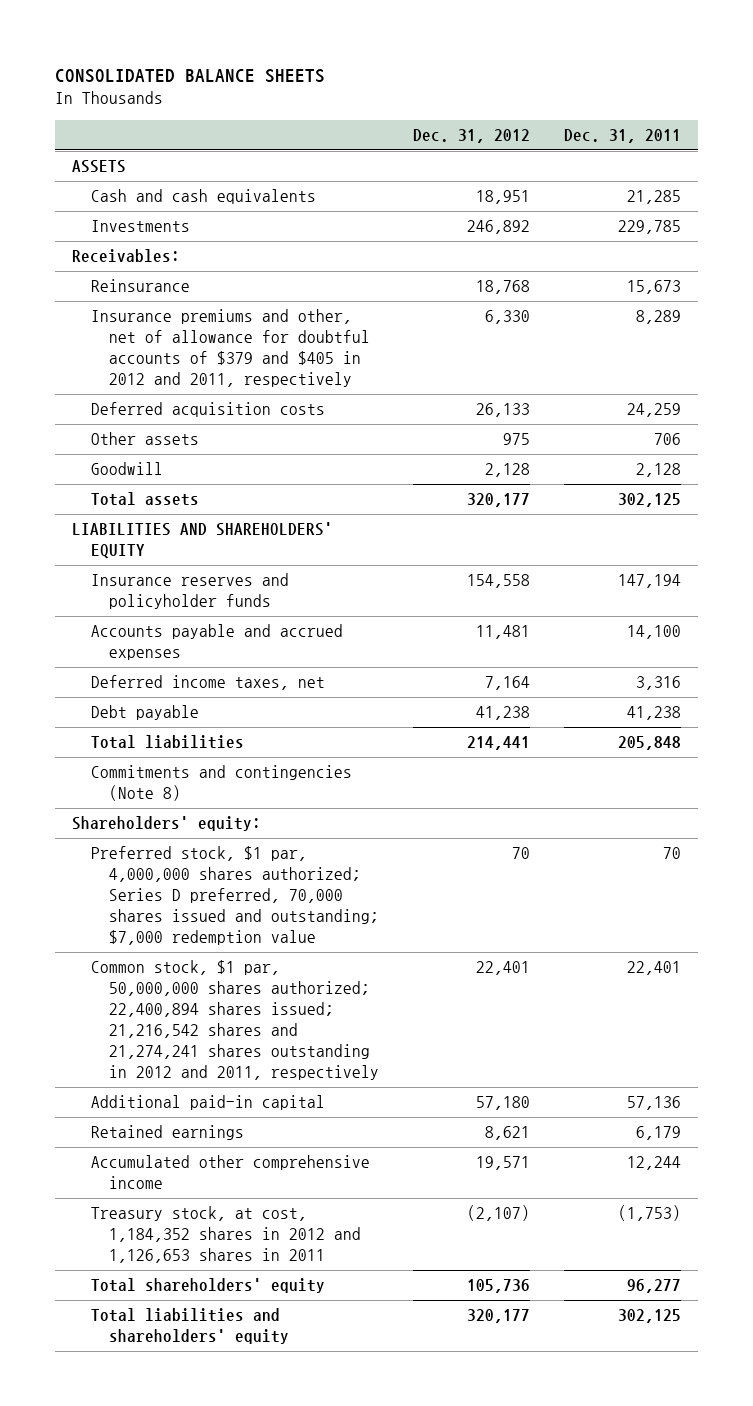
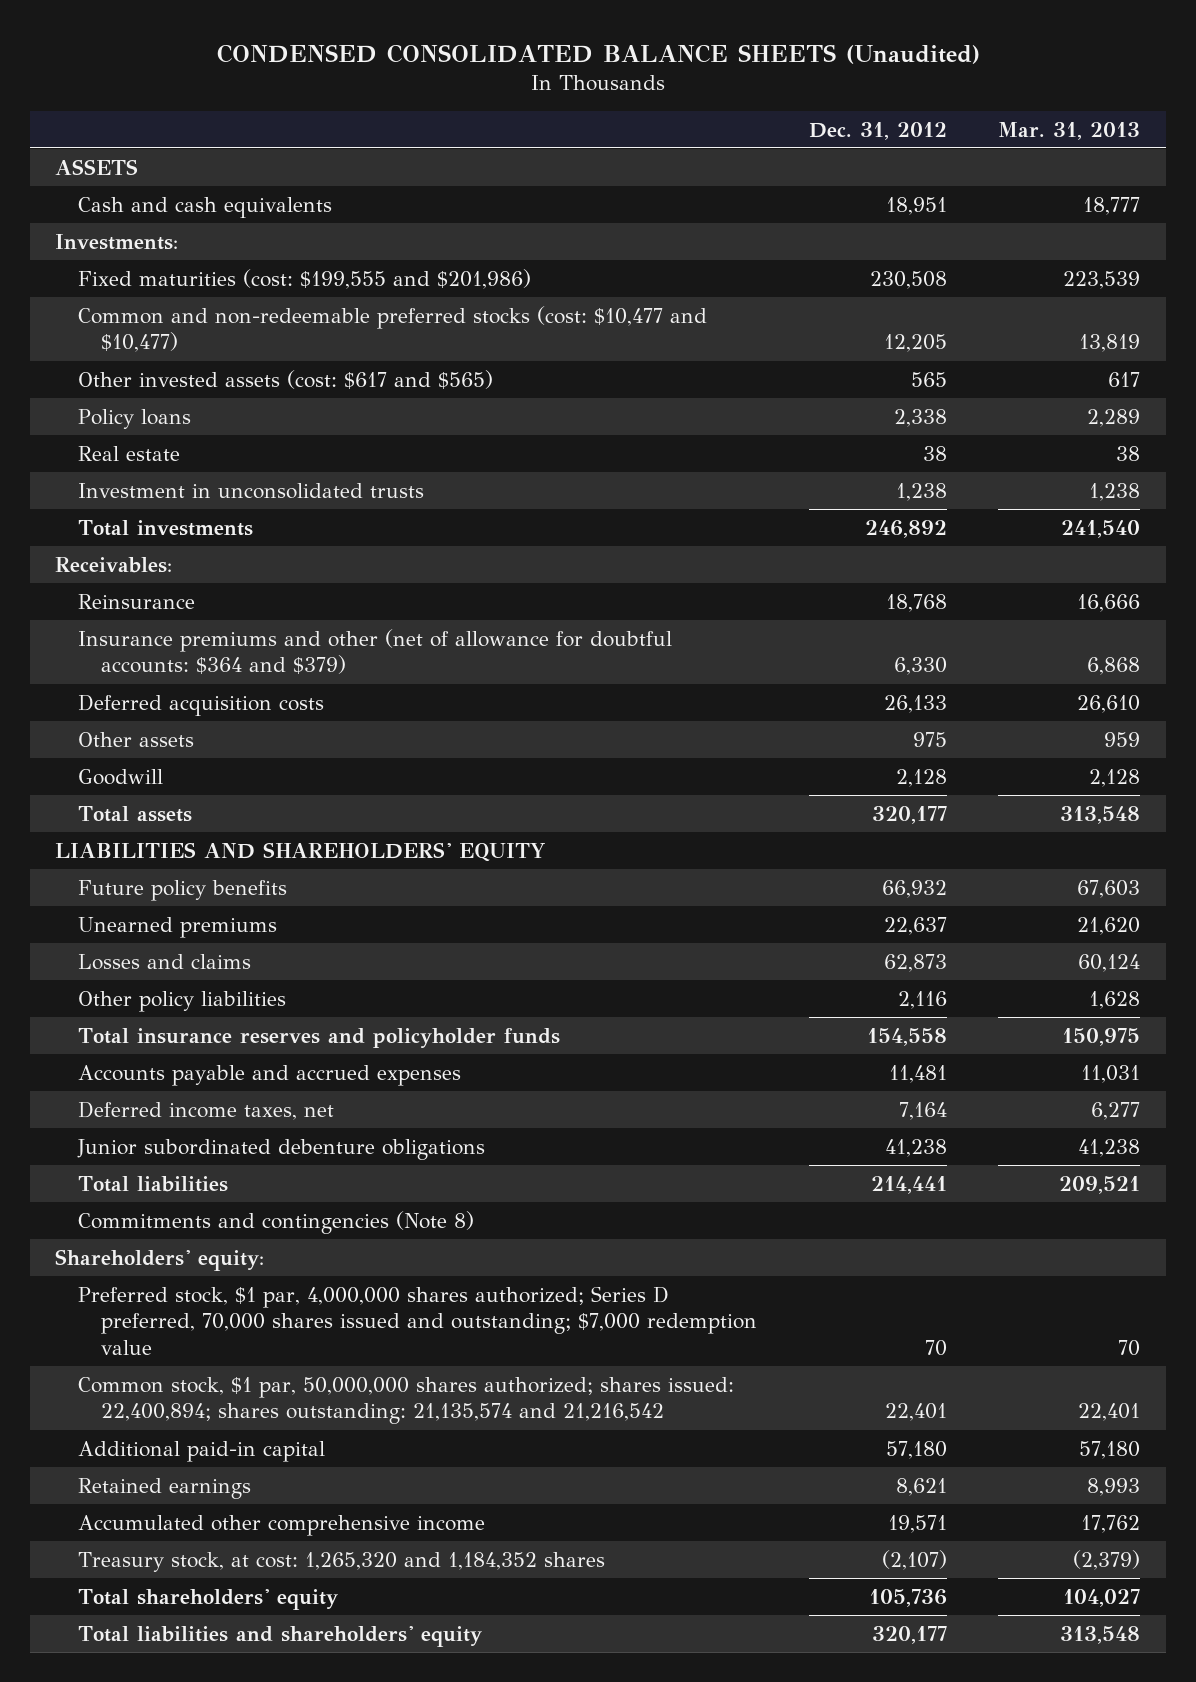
- CONSOLIDATED BALANCE SHEETS
+ CONDENSED CONSOLIDATED BALANCE SHEETS (Unaudited)
- | Dec. 31, 2012 | Dec. 31, 2011
+ | Dec. 31, 2012 | Mar. 31, 2013
- Investments | 246,892 | 229,785
+ Investments:
+ Fixed maturities (cost: $199,555 and $201,986) | 230,508 | 223,539
+ Common and non-redeemable preferred stocks (cost: $10,477 and $10,477) | 12,205 | 13,819
+ Other invested assets (cost: $617 and $565) | 565 | 617
+ Policy loans | 2,338 | 2,289
+ Real estate | 38 | 38
+ Investment in unconsolidated trusts | 1,238 | 1,238
+ Total investments | 246,892 | 241,540
- Insurance premiums and other, net of allowance for doubtful accounts of $379 and $405 in 2012 and 2011, respectively | 6,330 | 8,289
+ Insurance premiums and other (net of allowance for doubtful accounts: $364 and $379) | 6,330 | 6,868
- Insurance reserves and policyholder funds | 154,558 | 147,194
+ Future policy benefits | 66,932 | 67,603
+ Unearned premiums | 22,637 | 21,620
+ Losses and claims | 62,873 | 60,124
+ Other policy liabilities | 2,116 | 1,628
+ Total insurance reserves and policyholder funds | 154,558 | 150,975
- Debt payable | 41,238 | 41,238
+ Junior subordinated debenture obligations | 41,238 | 41,238
- Common stock, $1 par, 50,000,000 shares authorized; 22,400,894 shares issued; 21,216,542 shares and 21,274,241 shares outstanding in 2012 and 2011, respectively | 22,401 | 22,401
+ Common stock, $1 par, 50,000,000 shares authorized; shares issued: 22,400,894; shares outstanding: 21,135,574 and 21,216,542 | 22,401 | 22,401
- Treasury stock, at cost, 1,184,352 shares in 2012 and 1,126,653 shares in 2011 | (2,107) | (1,753)
+ Treasury stock, at cost: 1,265,320 and 1,184,352 shares | (2,107) | (2,379)

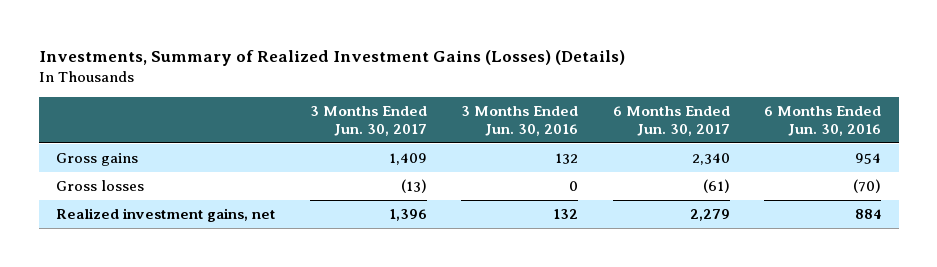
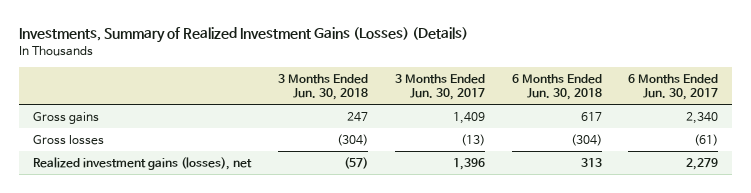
- | 3 Months Ended Jun. 30, 2017 | 3 Months Ended Jun. 30, 2016 | 6 Months Ended Jun. 30, 2017 | 6 Months Ended Jun. 30, 2016
+ | 3 Months Ended Jun. 30, 2018 | 3 Months Ended Jun. 30, 2017 | 6 Months Ended Jun. 30, 2018 | 6 Months Ended Jun. 30, 2017
- Realized investment gains, net | 1,396 | 132 | 2,279 | 884
+ Realized investment gains (losses), net | (57) | 1,396 | 313 | 2,279

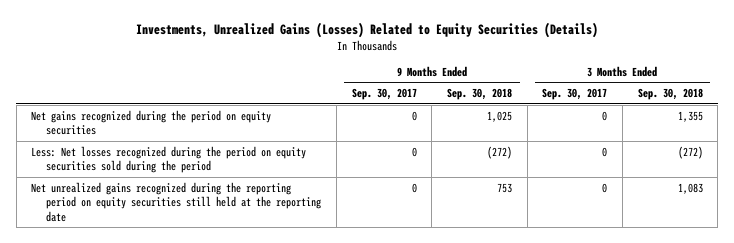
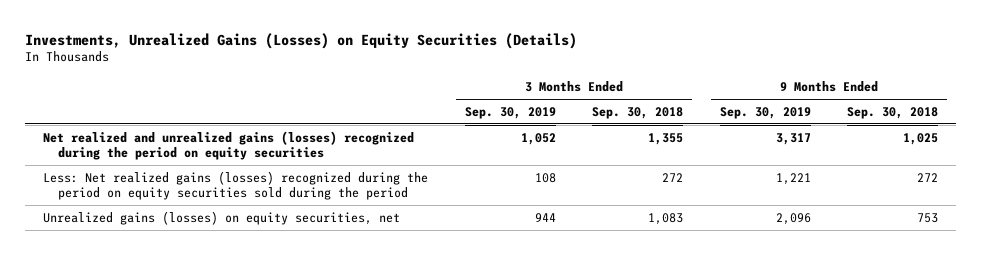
- Investments, Unrealized Gains (Losses) Related to Equity Securities (Details)
+ Investments, Unrealized Gains (Losses) on Equity Securities (Details)
- | 9 Months Ended Sep. 30, 2017 | 9 Months Ended Sep. 30, 2018 | 3 Months Ended Sep. 30, 2017 | 3 Months Ended Sep. 30, 2018
+ | 3 Months Ended Sep. 30, 2019 | 3 Months Ended Sep. 30, 2018 | 9 Months Ended Sep. 30, 2019 | 9 Months Ended Sep. 30, 2018
- Net gains recognized during the period on equity securities | 0 | 1,025 | 0 | 1,355
- Less: Net losses recognized during the period on equity securities sold during the period | 0 | (272) | 0 | (272)
- Net unrealized gains recognized during the reporting period on equity securities still held at the reporting date | 0 | 753 | 0 | 1,083
+ Net realized and unrealized gains (losses) recognized during the period on equity securities | 1,052 | 1,355 | 3,317 | 1,025
+ Less: Net realized gains (losses) recognized during the period on equity securities sold during the period | 108 | 272 | 1,221 | 272
+ Unrealized gains (losses) on equity securities, net | 944 | 1,083 | 2,096 | 753

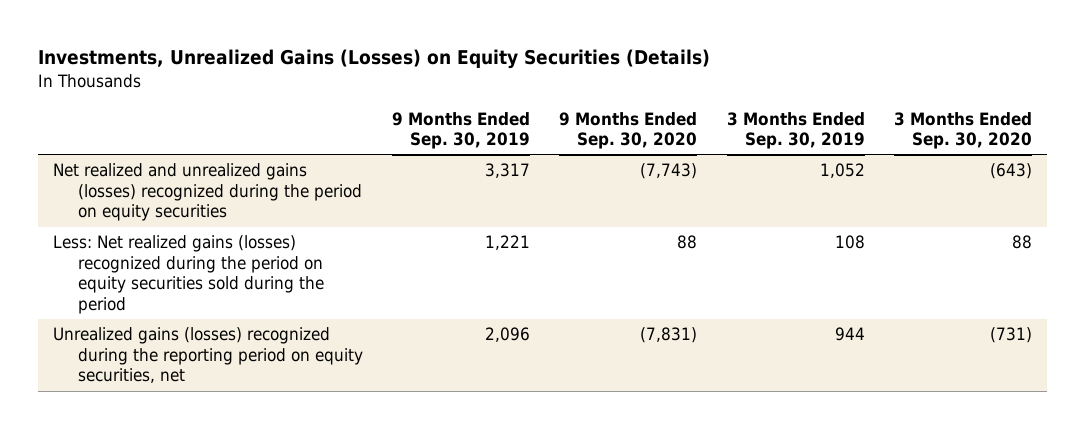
- | 3 Months Ended Sep. 30, 2019 | 3 Months Ended Sep. 30, 2018 | 9 Months Ended Sep. 30, 2019 | 9 Months Ended Sep. 30, 2018
+ | 9 Months Ended Sep. 30, 2019 | 9 Months Ended Sep. 30, 2020 | 3 Months Ended Sep. 30, 2019 | 3 Months Ended Sep. 30, 2020
- Unrealized gains (losses) on equity securities, net | 944 | 1,083 | 2,096 | 753
+ Unrealized gains (losses) recognized during the reporting period on equity securities, net | 2,096 | (7,831) | 944 | (731)

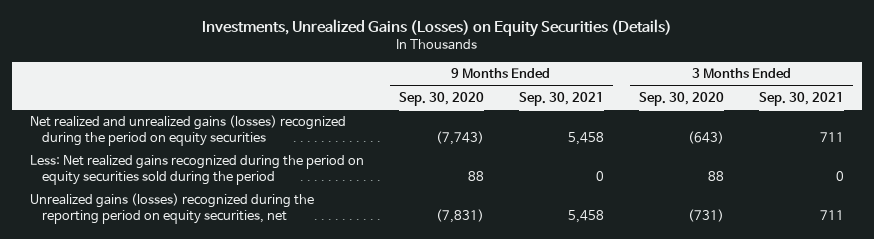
- | 9 Months Ended Sep. 30, 2019 | 9 Months Ended Sep. 30, 2020 | 3 Months Ended Sep. 30, 2019 | 3 Months Ended Sep. 30, 2020
+ | 9 Months Ended Sep. 30, 2020 | 9 Months Ended Sep. 30, 2021 | 3 Months Ended Sep. 30, 2020 | 3 Months Ended Sep. 30, 2021
- Less: Net realized gains (losses) recognized during the period on equity securities sold during the period | 1,221 | 88 | 108 | 88
+ Less: Net realized gains recognized during the period on equity securities sold during the period | 88 | 0 | 88 | 0

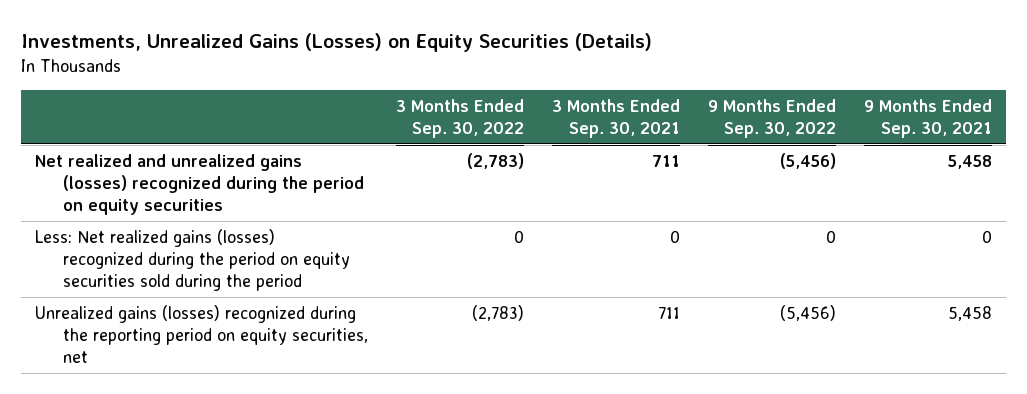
- | 9 Months Ended Sep. 30, 2020 | 9 Months Ended Sep. 30, 2021 | 3 Months Ended Sep. 30, 2020 | 3 Months Ended Sep. 30, 2021
+ | 3 Months Ended Sep. 30, 2022 | 3 Months Ended Sep. 30, 2021 | 9 Months Ended Sep. 30, 2022 | 9 Months Ended Sep. 30, 2021
- Less: Net realized gains recognized during the period on equity securities sold during the period | 88 | 0 | 88 | 0
+ Less: Net realized gains (losses) recognized during the period on equity securities sold during the period | 0 | 0 | 0 | 0

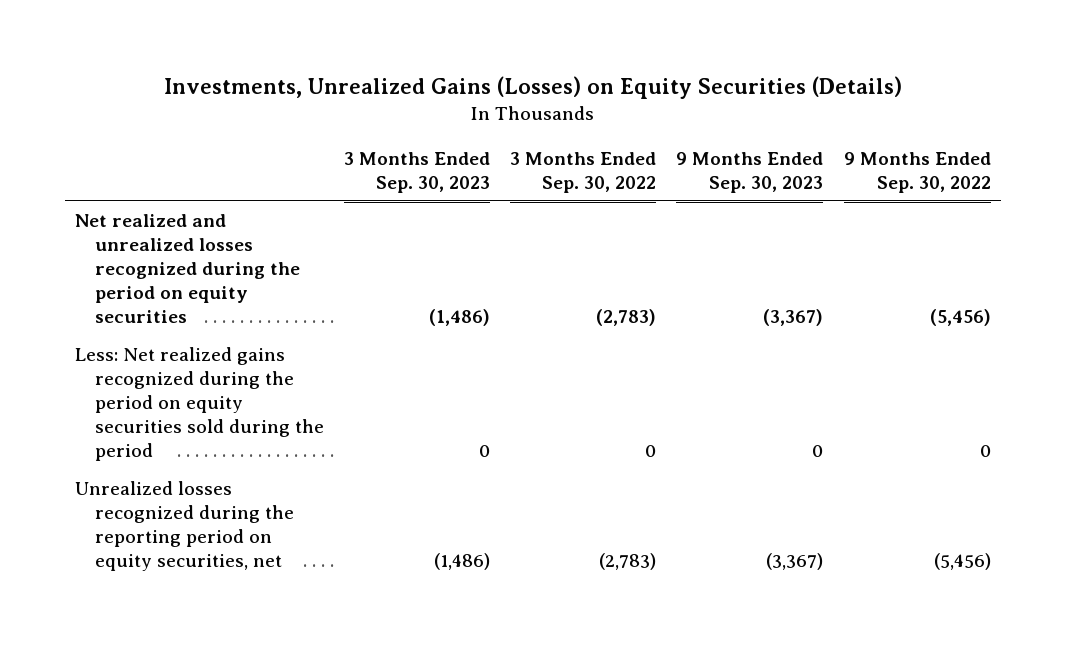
- | 3 Months Ended Sep. 30, 2022 | 3 Months Ended Sep. 30, 2021 | 9 Months Ended Sep. 30, 2022 | 9 Months Ended Sep. 30, 2021
+ | 3 Months Ended Sep. 30, 2023 | 3 Months Ended Sep. 30, 2022 | 9 Months Ended Sep. 30, 2023 | 9 Months Ended Sep. 30, 2022
- Net realized and unrealized gains (losses) recognized during the period on equity securities | (2,783) | 711 | (5,456) | 5,458
- Less: Net realized gains (losses) recognized during the period on equity securities sold during the period | 0 | 0 | 0 | 0
- Unrealized gains (losses) recognized during the reporting period on equity securities, net | (2,783) | 711 | (5,456) | 5,458
+ Net realized and unrealized losses recognized during the period on equity securities | (1,486) | (2,783) | (3,367) | (5,456)
+ Less: Net realized gains recognized during the period on equity securities sold during the period | 0 | 0 | 0 | 0
+ Unrealized losses recognized during the reporting period on equity securities, net | (1,486) | (2,783) | (3,367) | (5,456)

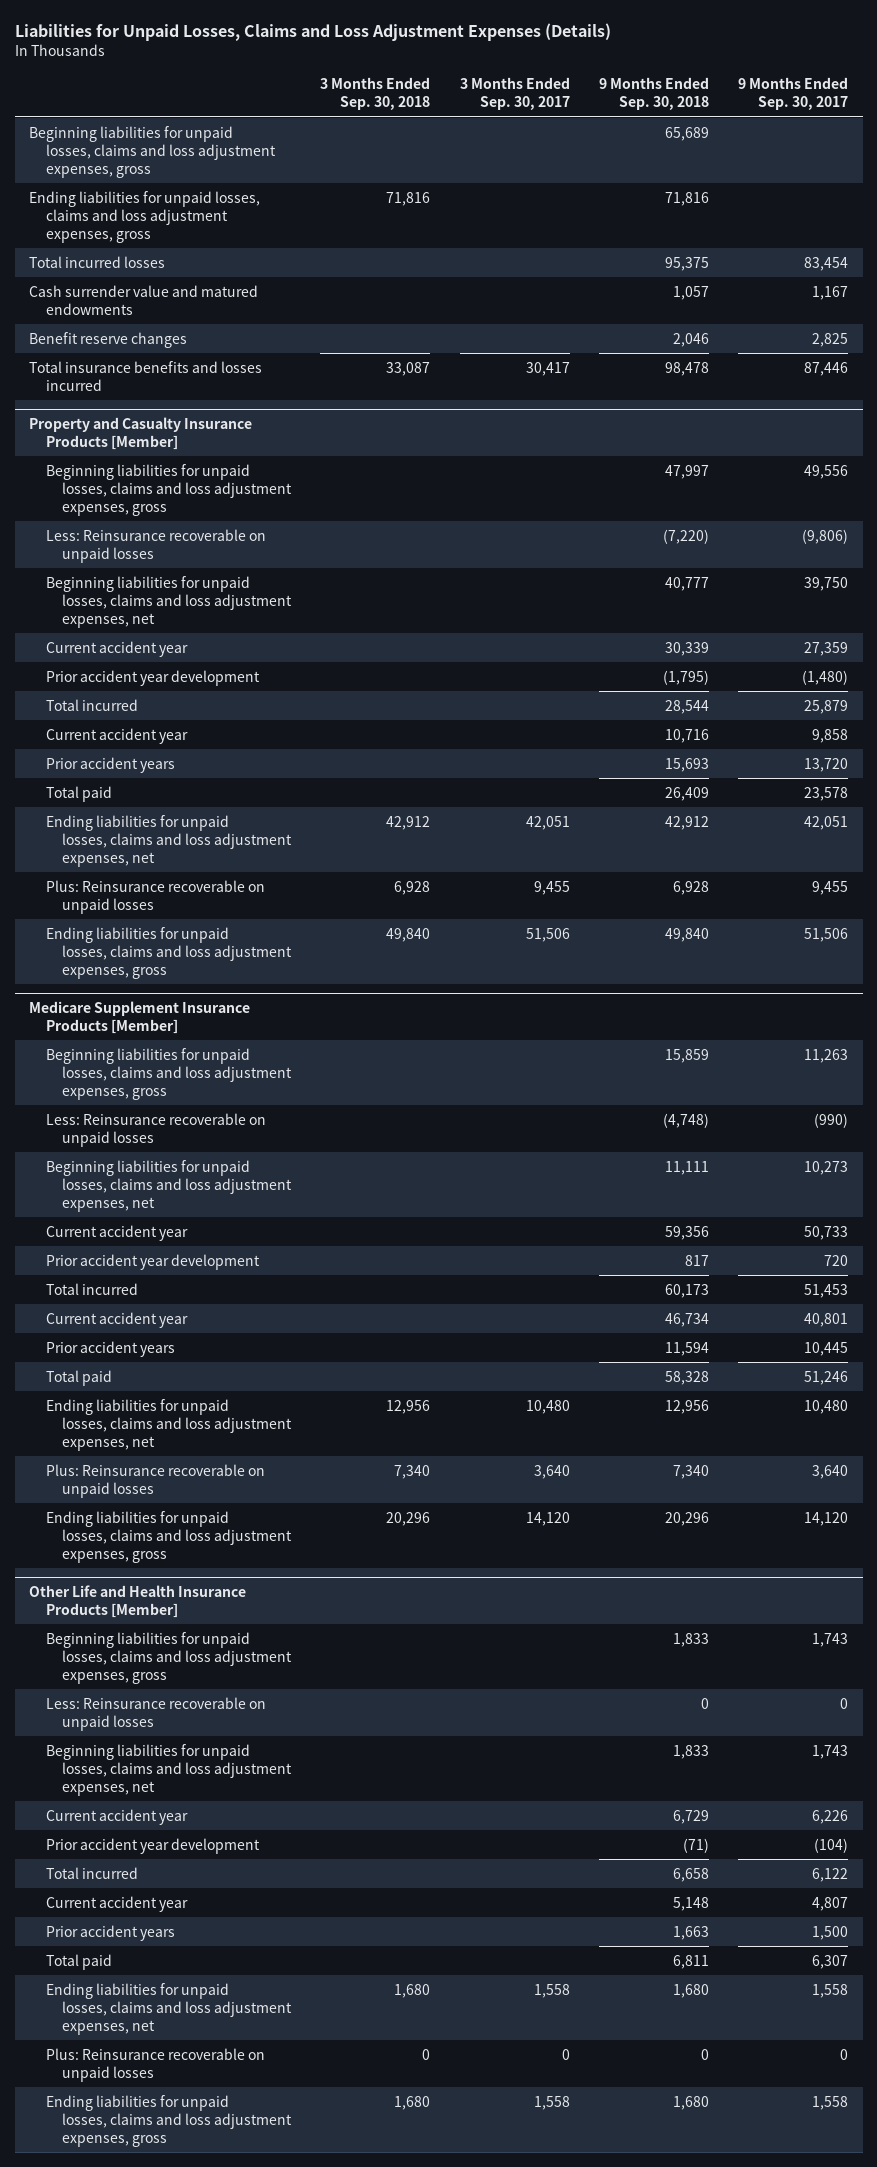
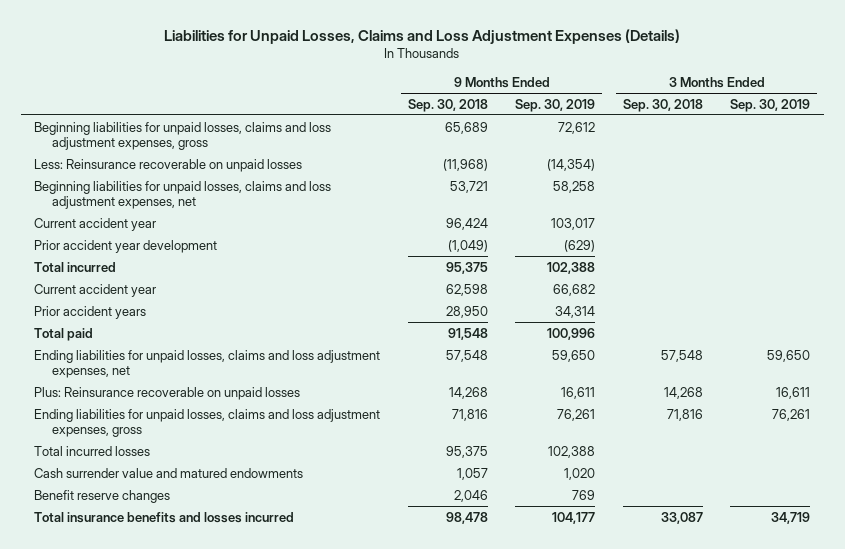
- | 3 Months Ended Sep. 30, 2018 | 3 Months Ended Sep. 30, 2017 | 9 Months Ended Sep. 30, 2018 | 9 Months Ended Sep. 30, 2017
+ | 9 Months Ended Sep. 30, 2018 | 9 Months Ended Sep. 30, 2019 | 3 Months Ended Sep. 30, 2018 | 3 Months Ended Sep. 30, 2019
+ Less: Reinsurance recoverable on unpaid losses | (11,968) | (14,354) | |
+ Beginning liabilities for unpaid losses, claims and loss adjustment expenses, net | 53,721 | 58,258 | |
+ Current accident year | 96,424 | 103,017 | |
+ Prior accident year development | (1,049) | (629) | |
+ Total incurred | 95,375 | 102,388 | |
+ Current accident year | 62,598 | 66,682 | |
+ Prior accident years | 28,950 | 34,314 | |
+ Total paid | 91,548 | 100,996 | |
+ Ending liabilities for unpaid losses, claims and loss adjustment expenses, net | 57,548 | 59,650 | 57,548 | 59,650
+ Plus: Reinsurance recoverable on unpaid losses | 14,268 | 16,611 | 14,268 | 16,611
- Property and Casualty Insurance Products [Member]
- Beginning liabilities for unpaid losses, claims and loss adjustment expenses, gross | | | 47,997 | 49,556
- Less: Reinsurance recoverable on unpaid losses | | | (7,220) | (9,806)
- Beginning liabilities for unpaid losses, claims and loss adjustment expenses, net | | | 40,777 | 39,750
- Current accident year | | | 30,339 | 27,359
- Prior accident year development | | | (1,795) | (1,480)
- Total incurred | | | 28,544 | 25,879
- Current accident year | | | 10,716 | 9,858
- Prior accident years | | | 15,693 | 13,720
- Total paid | | | 26,409 | 23,578
- Ending liabilities for unpaid losses, claims and loss adjustment expenses, net | 42,912 | 42,051 | 42,912 | 42,051
- Plus: Reinsurance recoverable on unpaid losses | 6,928 | 9,455 | 6,928 | 9,455
- Ending liabilities for unpaid losses, claims and loss adjustment expenses, gross | 49,840 | 51,506 | 49,840 | 51,506
- Medicare Supplement Insurance Products [Member]
- Beginning liabilities for unpaid losses, claims and loss adjustment expenses, gross | | | 15,859 | 11,263
- Less: Reinsurance recoverable on unpaid losses | | | (4,748) | (990)
- Beginning liabilities for unpaid losses, claims and loss adjustment expenses, net | | | 11,111 | 10,273
- Current accident year | | | 59,356 | 50,733
- Prior accident year development | | | 817 | 720
- Total incurred | | | 60,173 | 51,453
- Current accident year | | | 46,734 | 40,801
- Prior accident years | | | 11,594 | 10,445
- Total paid | | | 58,328 | 51,246
- Ending liabilities for unpaid losses, claims and loss adjustment expenses, net | 12,956 | 10,480 | 12,956 | 10,480
- Plus: Reinsurance recoverable on unpaid losses | 7,340 | 3,640 | 7,340 | 3,640
- Ending liabilities for unpaid losses, claims and loss adjustment expenses, gross | 20,296 | 14,120 | 20,296 | 14,120
- Other Life and Health Insurance Products [Member]
- Beginning liabilities for unpaid losses, claims and loss adjustment expenses, gross | | | 1,833 | 1,743
- Less: Reinsurance recoverable on unpaid losses | | | 0 | 0
- Beginning liabilities for unpaid losses, claims and loss adjustment expenses, net | | | 1,833 | 1,743
- Current accident year | | | 6,729 | 6,226
- Prior accident year development | | | (71) | (104)
- Total incurred | | | 6,658 | 6,122
- Current accident year | | | 5,148 | 4,807
- Prior accident years | | | 1,663 | 1,500
- Total paid | | | 6,811 | 6,307
- Ending liabilities for unpaid losses, claims and loss adjustment expenses, net | 1,680 | 1,558 | 1,680 | 1,558
- Plus: Reinsurance recoverable on unpaid losses | 0 | 0 | 0 | 0
- Ending liabilities for unpaid losses, claims and loss adjustment expenses, gross | 1,680 | 1,558 | 1,680 | 1,558

